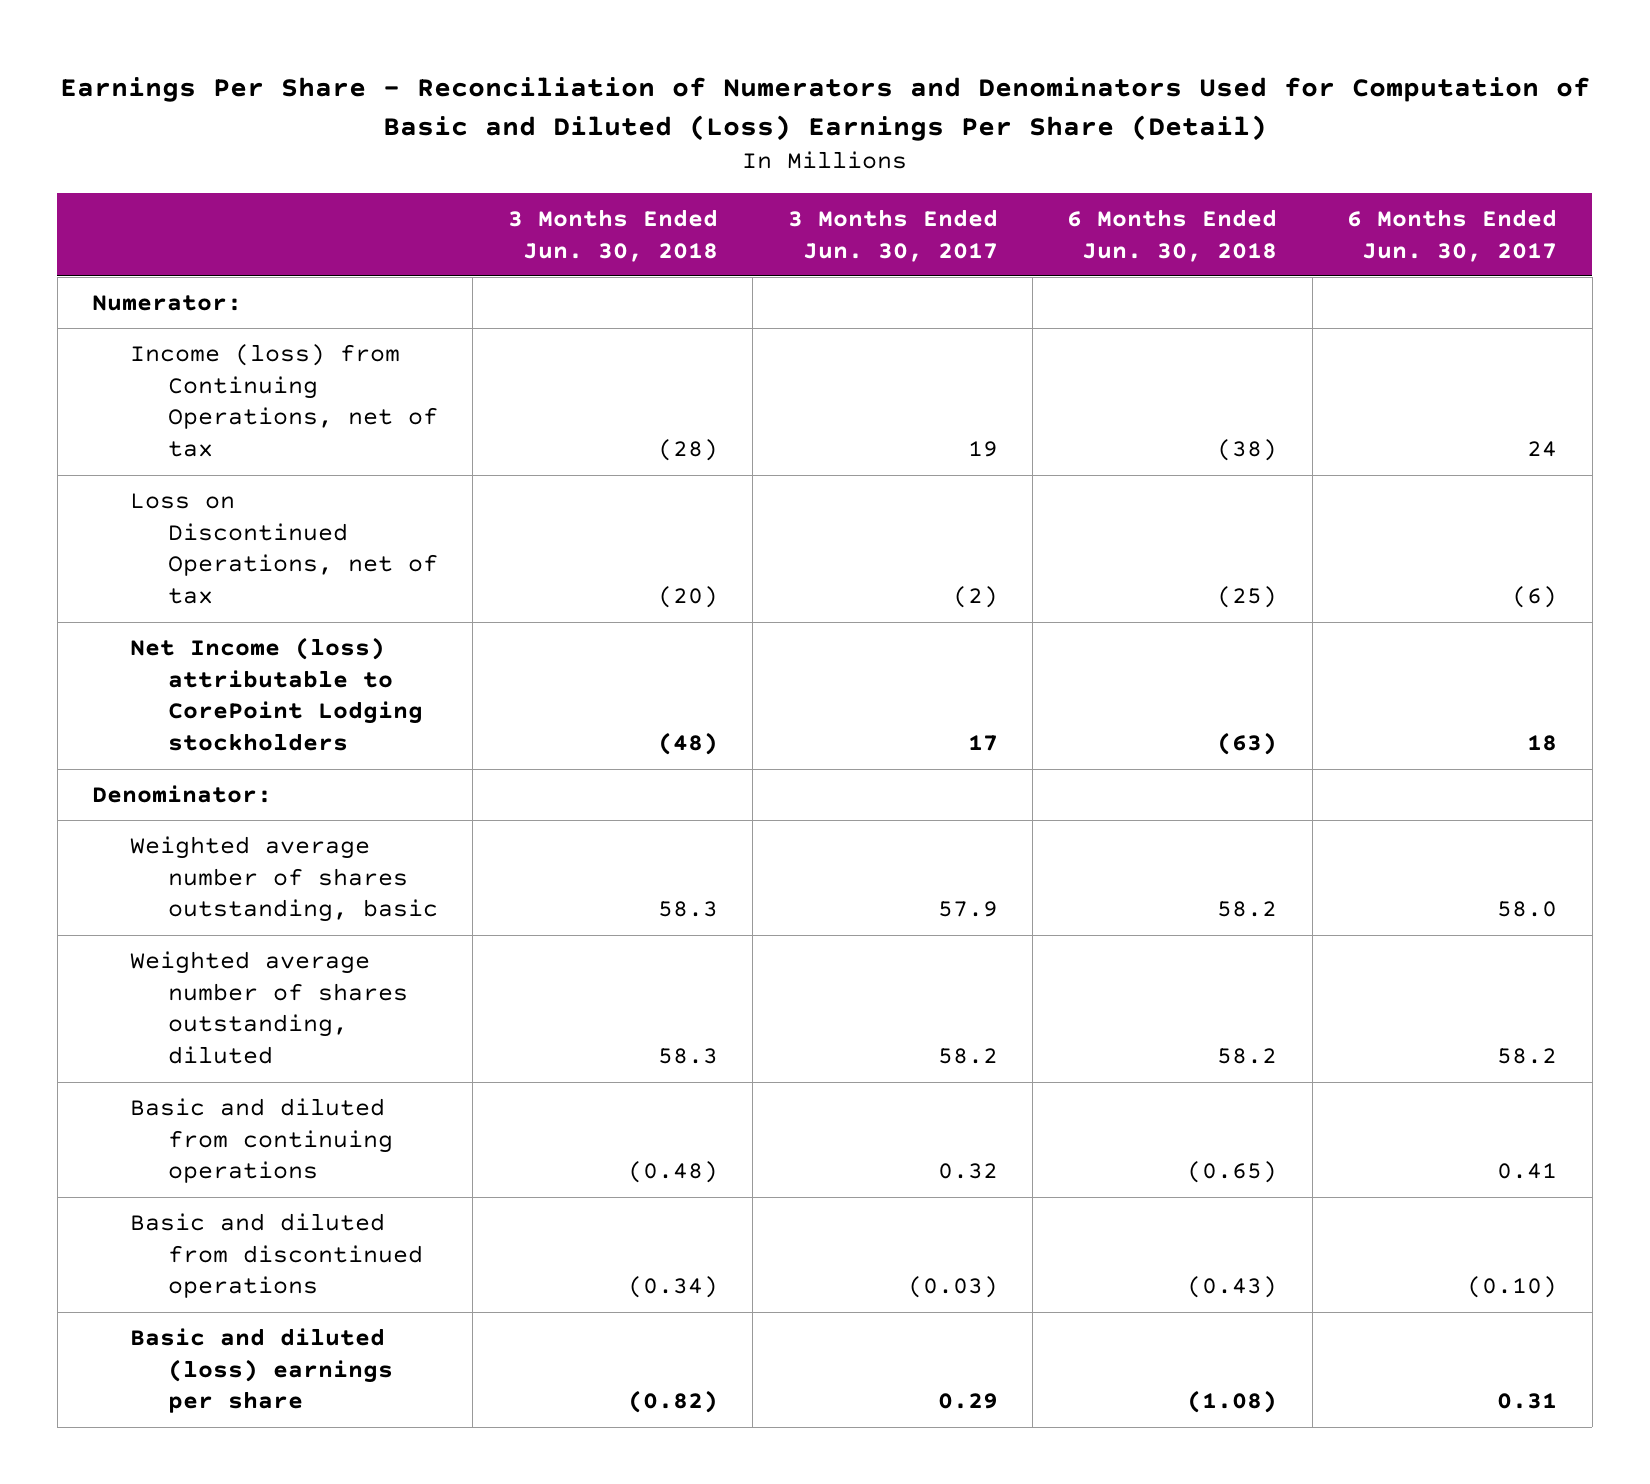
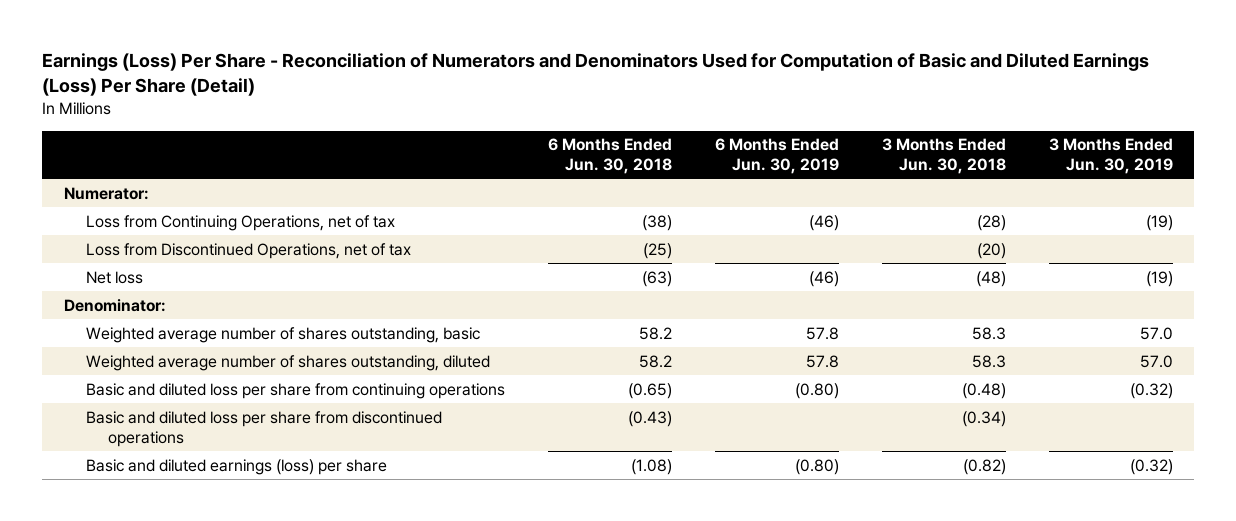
- Earnings Per Share - Reconciliation of Numerators and Denominators Used for Computation of Basic and Diluted (Loss) Earnings Per Share (Detail)
+ Earnings (Loss) Per Share - Reconciliation of Numerators and Denominators Used for Computation of Basic and Diluted Earnings (Loss) Per Share (Detail)
- | 3 Months Ended Jun. 30, 2018 | 3 Months Ended Jun. 30, 2017 | 6 Months Ended Jun. 30, 2018 | 6 Months Ended Jun. 30, 2017
+ | 6 Months Ended Jun. 30, 2018 | 6 Months Ended Jun. 30, 2019 | 3 Months Ended Jun. 30, 2018 | 3 Months Ended Jun. 30, 2019
- Income (loss) from Continuing Operations, net of tax | (28) | 19 | (38) | 24
- Loss on Discontinued Operations, net of tax | (20) | (2) | (25) | (6)
- Net Income (loss) attributable to CorePoint Lodging stockholders | (48) | 17 | (63) | 18
+ Loss from Continuing Operations, net of tax | (38) | (46) | (28) | (19)
+ Loss from Discontinued Operations, net of tax | (25) | | (20) |
+ Net loss | (63) | (46) | (48) | (19)
- Basic and diluted from continuing operations | (0.48) | 0.32 | (0.65) | 0.41
- Basic and diluted from discontinued operations | (0.34) | (0.03) | (0.43) | (0.10)
- Basic and diluted (loss) earnings per share | (0.82) | 0.29 | (1.08) | 0.31
+ Basic and diluted loss per share from continuing operations | (0.65) | (0.80) | (0.48) | (0.32)
+ Basic and diluted loss per share from discontinued operations | (0.43) | | (0.34) |
+ Basic and diluted earnings (loss) per share | (1.08) | (0.80) | (0.82) | (0.32)

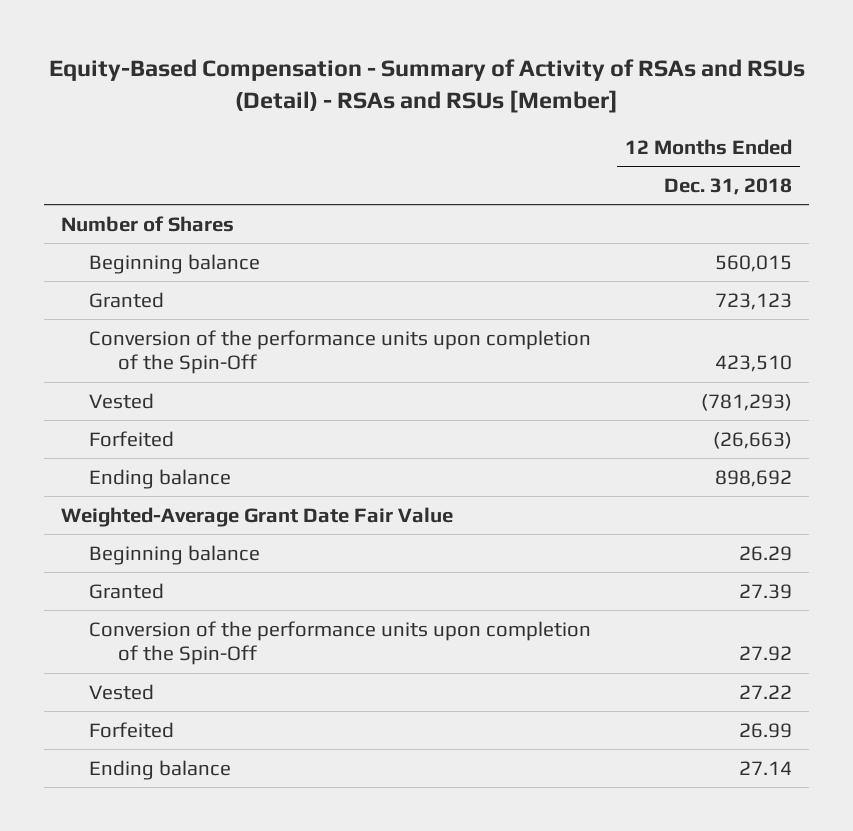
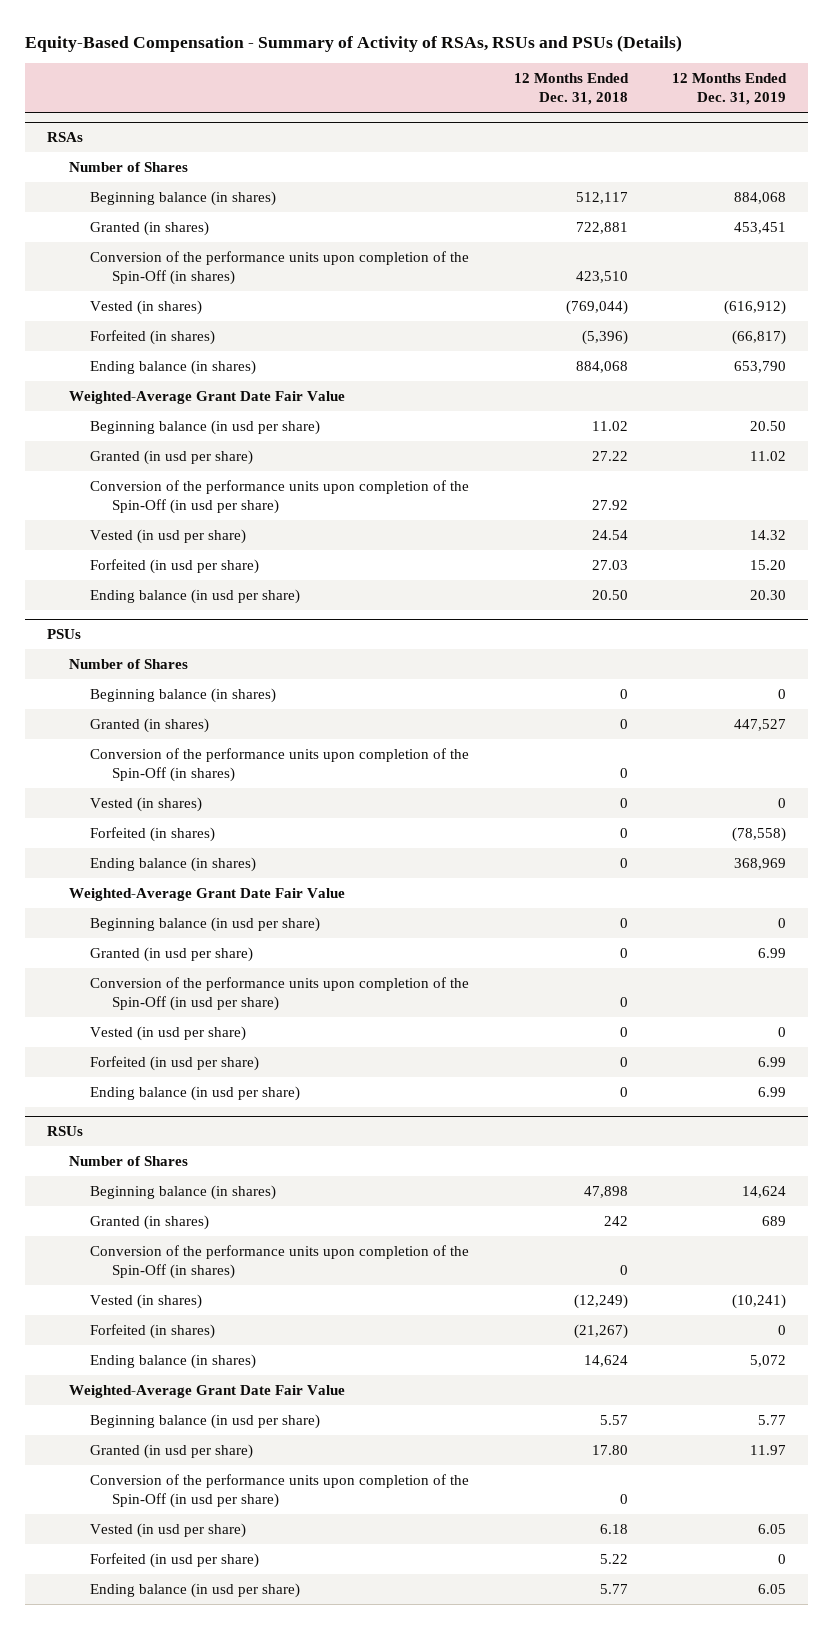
- Equity-Based Compensation - Summary of Activity of RSAs and RSUs (Detail) - RSAs and RSUs [Member]
+ Equity-Based Compensation - Summary of Activity of RSAs, RSUs and PSUs (Details)
- | 12 Months Ended Dec. 31, 2018
+ | 12 Months Ended Dec. 31, 2018 | 12 Months Ended Dec. 31, 2019
+ RSAs
- Beginning balance | 560,015
- Granted | 723,123
- Conversion of the performance units upon completion of the Spin-Off | 423,510
- Vested | (781,293)
- Forfeited | (26,663)
- Ending balance | 898,692
+ Beginning balance (in shares) | 512,117 | 884,068
+ Granted (in shares) | 722,881 | 453,451
+ Conversion of the performance units upon completion of the Spin-Off (in shares) | 423,510 |
+ Vested (in shares) | (769,044) | (616,912)
+ Forfeited (in shares) | (5,396) | (66,817)
+ Ending balance (in shares) | 884,068 | 653,790
- Beginning balance | 26.29
- Granted | 27.39
- Conversion of the performance units upon completion of the Spin-Off | 27.92
- Vested | 27.22
- Forfeited | 26.99
- Ending balance | 27.14
+ Beginning balance (in usd per share) | 11.02 | 20.50
+ Granted (in usd per share) | 27.22 | 11.02
+ Conversion of the performance units upon completion of the Spin-Off (in usd per share) | 27.92 |
+ Vested (in usd per share) | 24.54 | 14.32
+ Forfeited (in usd per share) | 27.03 | 15.20
+ Ending balance (in usd per share) | 20.50 | 20.30
+ PSUs
+ Number of Shares
+ Beginning balance (in shares) | 0 | 0
+ Granted (in shares) | 0 | 447,527
+ Conversion of the performance units upon completion of the Spin-Off (in shares) | 0 |
+ Vested (in shares) | 0 | 0
+ Forfeited (in shares) | 0 | (78,558)
+ Ending balance (in shares) | 0 | 368,969
+ Weighted-Average Grant Date Fair Value
+ Beginning balance (in usd per share) | 0 | 0
+ Granted (in usd per share) | 0 | 6.99
+ Conversion of the performance units upon completion of the Spin-Off (in usd per share) | 0 |
+ Vested (in usd per share) | 0 | 0
+ Forfeited (in usd per share) | 0 | 6.99
+ Ending balance (in usd per share) | 0 | 6.99
+ RSUs
+ Number of Shares
+ Beginning balance (in shares) | 47,898 | 14,624
+ Granted (in shares) | 242 | 689
+ Conversion of the performance units upon completion of the Spin-Off (in shares) | 0 |
+ Vested (in shares) | (12,249) | (10,241)
+ Forfeited (in shares) | (21,267) | 0
+ Ending balance (in shares) | 14,624 | 5,072
+ Weighted-Average Grant Date Fair Value
+ Beginning balance (in usd per share) | 5.57 | 5.77
+ Granted (in usd per share) | 17.80 | 11.97
+ Conversion of the performance units upon completion of the Spin-Off (in usd per share) | 0 |
+ Vested (in usd per share) | 6.18 | 6.05
+ Forfeited (in usd per share) | 5.22 | 0
+ Ending balance (in usd per share) | 5.77 | 6.05

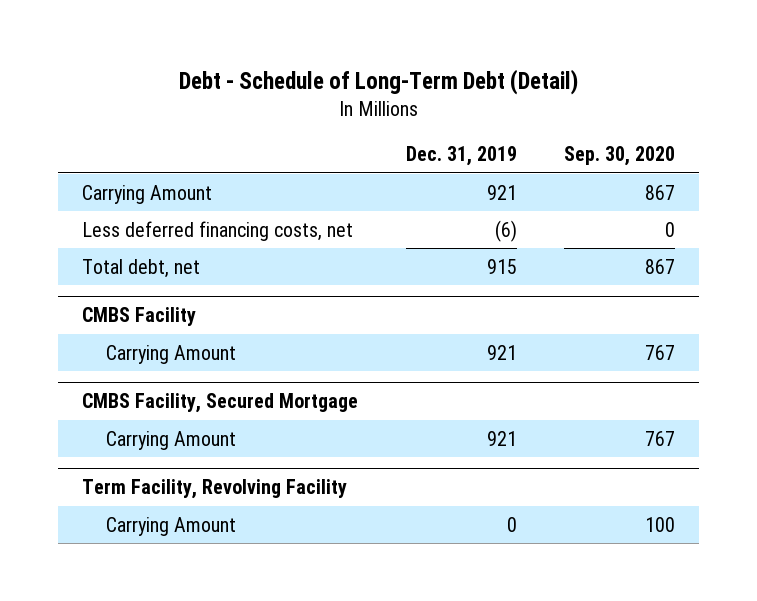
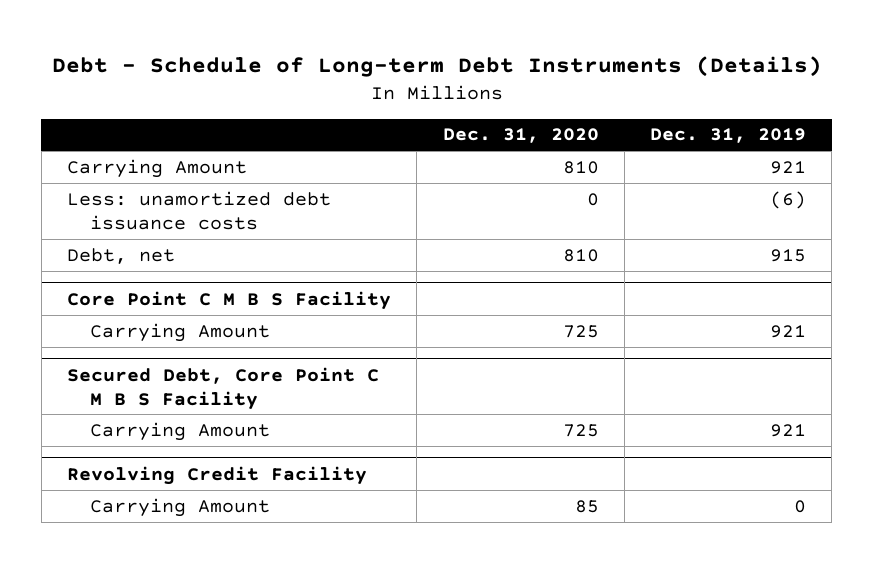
- Debt - Schedule of Long-Term Debt (Detail)
+ Debt - Schedule of Long-term Debt Instruments (Details)
- | Dec. 31, 2019 | Sep. 30, 2020
+ | Dec. 31, 2020 | Dec. 31, 2019
- Less deferred financing costs, net | (6) | 0
- Total debt, net | 915 | 867
- CMBS Facility
+ Less: unamortized debt issuance costs | 0 | (6)
+ Debt, net | 810 | 915
+ Core Point C M B S Facility
- CMBS Facility, Secured Mortgage
+ Secured Debt, Core Point C M B S Facility
- Term Facility, Revolving Facility
+ Revolving Credit Facility

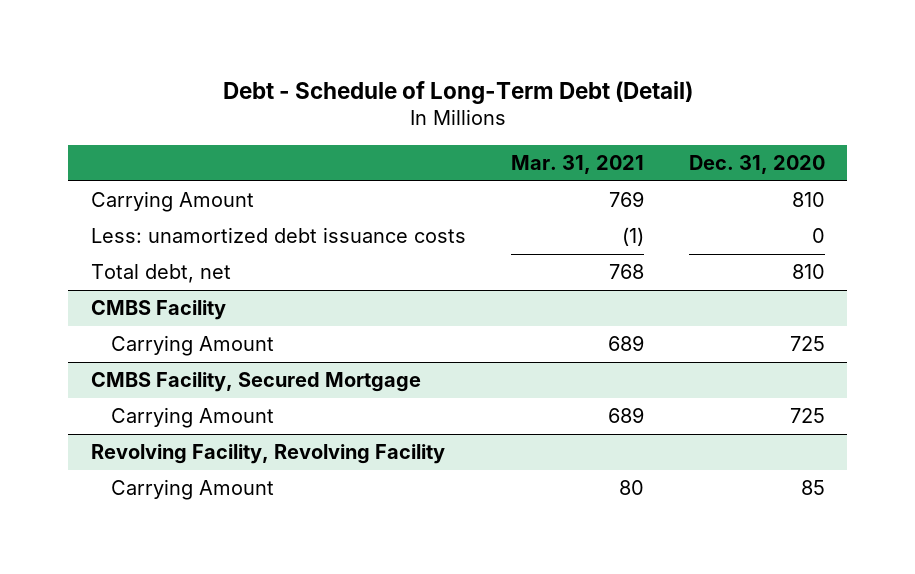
- Debt - Schedule of Long-term Debt Instruments (Details)
+ Debt - Schedule of Long-Term Debt (Detail)
- | Dec. 31, 2020 | Dec. 31, 2019
+ | Mar. 31, 2021 | Dec. 31, 2020
- Debt, net | 810 | 915
- Core Point C M B S Facility
+ Total debt, net | 768 | 810
+ CMBS Facility
- Secured Debt, Core Point C M B S Facility
+ CMBS Facility, Secured Mortgage
- Revolving Credit Facility
+ Revolving Facility, Revolving Facility

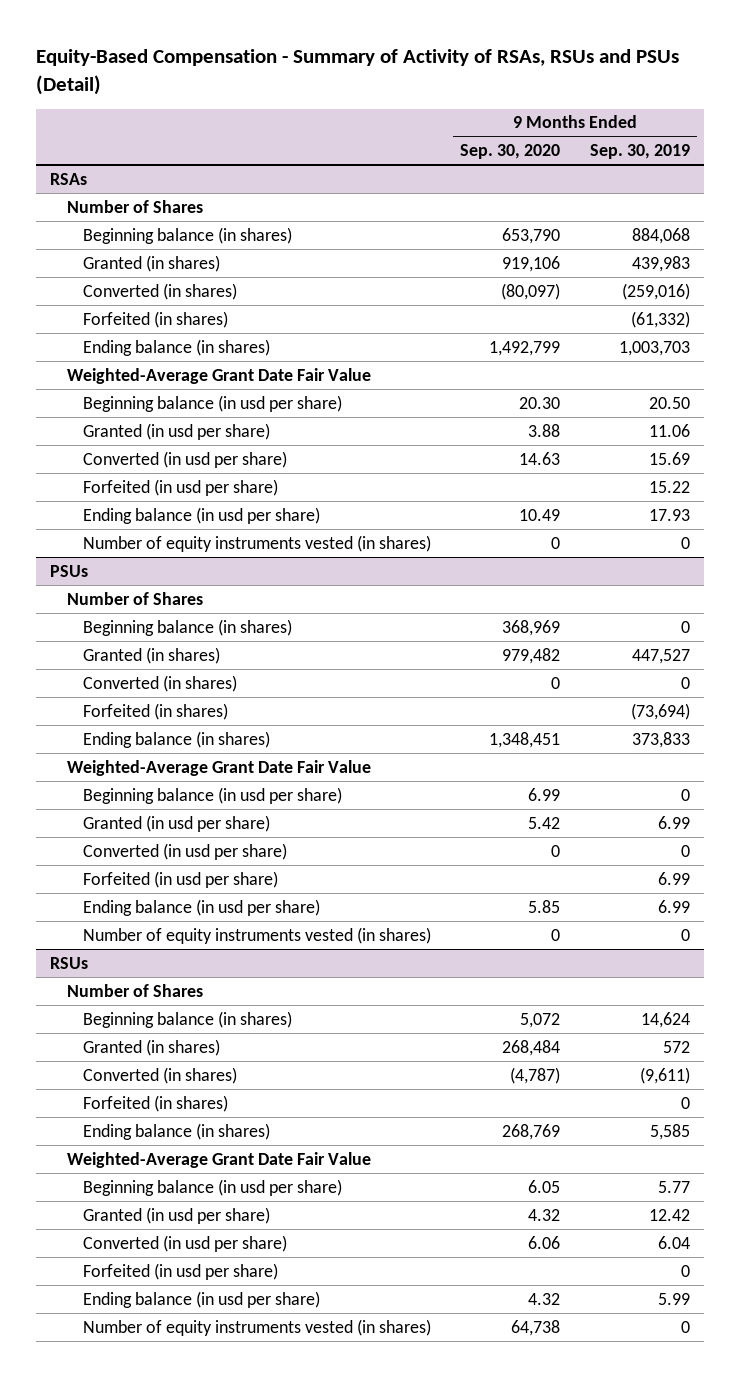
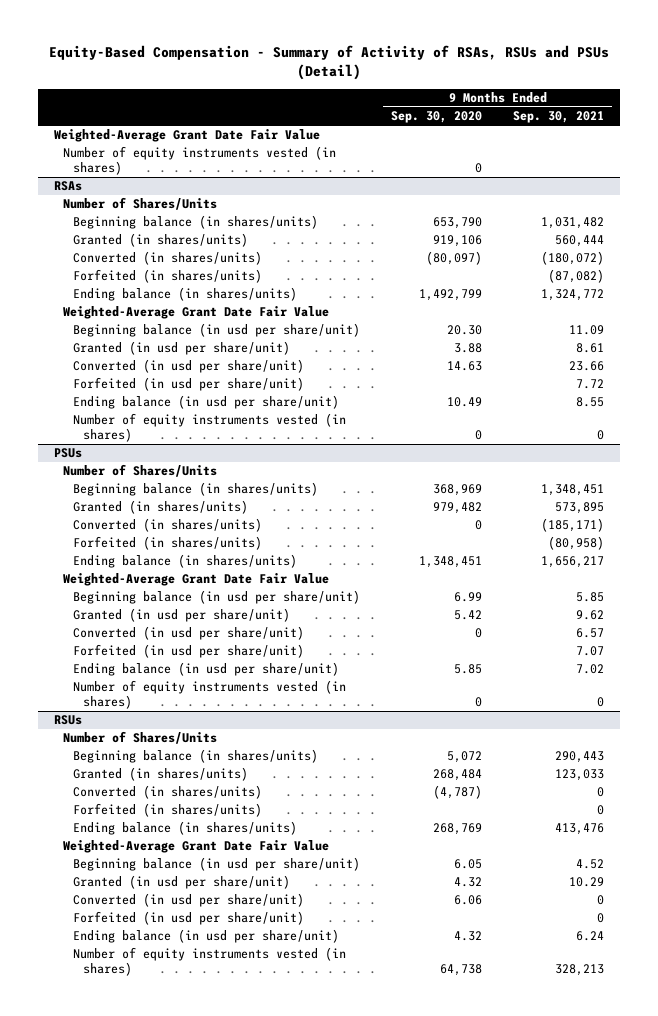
- | 9 Months Ended Sep. 30, 2020 | 9 Months Ended Sep. 30, 2019
+ | 9 Months Ended Sep. 30, 2020 | 9 Months Ended Sep. 30, 2021
+ Weighted-Average Grant Date Fair Value
+ Number of equity instruments vested (in shares) | 0 |
@ RSAs
- Number of Shares
- Beginning balance (in shares) | 653,790 | 884,068
- Granted (in shares) | 919,106 | 439,983
- Converted (in shares) | (80,097) | (259,016)
- Forfeited (in shares) | | (61,332)
- Ending balance (in shares) | 1,492,799 | 1,003,703
+ Number of Shares/Units
+ Beginning balance (in shares/units) | 653,790 | 1,031,482
+ Granted (in shares/units) | 919,106 | 560,444
+ Converted (in shares/units) | (80,097) | (180,072)
+ Forfeited (in shares/units) | | (87,082)
+ Ending balance (in shares/units) | 1,492,799 | 1,324,772
- Beginning balance (in usd per share) | 20.30 | 20.50
- Granted (in usd per share) | 3.88 | 11.06
- Converted (in usd per share) | 14.63 | 15.69
- Forfeited (in usd per share) | | 15.22
- Ending balance (in usd per share) | 10.49 | 17.93
+ Beginning balance (in usd per share/unit) | 20.30 | 11.09
+ Granted (in usd per share/unit) | 3.88 | 8.61
+ Converted (in usd per share/unit) | 14.63 | 23.66
+ Forfeited (in usd per share/unit) | | 7.72
+ Ending balance (in usd per share/unit) | 10.49 | 8.55
@ PSUs
- Number of Shares
- Beginning balance (in shares) | 368,969 | 0
- Granted (in shares) | 979,482 | 447,527
- Converted (in shares) | 0 | 0
- Forfeited (in shares) | | (73,694)
- Ending balance (in shares) | 1,348,451 | 373,833
+ Number of Shares/Units
+ Beginning balance (in shares/units) | 368,969 | 1,348,451
+ Granted (in shares/units) | 979,482 | 573,895
+ Converted (in shares/units) | 0 | (185,171)
+ Forfeited (in shares/units) | | (80,958)
+ Ending balance (in shares/units) | 1,348,451 | 1,656,217
- Beginning balance (in usd per share) | 6.99 | 0
- Granted (in usd per share) | 5.42 | 6.99
- Converted (in usd per share) | 0 | 0
- Forfeited (in usd per share) | | 6.99
- Ending balance (in usd per share) | 5.85 | 6.99
+ Beginning balance (in usd per share/unit) | 6.99 | 5.85
+ Granted (in usd per share/unit) | 5.42 | 9.62
+ Converted (in usd per share/unit) | 0 | 6.57
+ Forfeited (in usd per share/unit) | | 7.07
+ Ending balance (in usd per share/unit) | 5.85 | 7.02
@ RSUs
- Number of Shares
- Beginning balance (in shares) | 5,072 | 14,624
- Granted (in shares) | 268,484 | 572
- Converted (in shares) | (4,787) | (9,611)
- Forfeited (in shares) | | 0
- Ending balance (in shares) | 268,769 | 5,585
+ Number of Shares/Units
+ Beginning balance (in shares/units) | 5,072 | 290,443
+ Granted (in shares/units) | 268,484 | 123,033
+ Converted (in shares/units) | (4,787) | 0
+ Forfeited (in shares/units) | | 0
+ Ending balance (in shares/units) | 268,769 | 413,476
- Beginning balance (in usd per share) | 6.05 | 5.77
- Granted (in usd per share) | 4.32 | 12.42
- Converted (in usd per share) | 6.06 | 6.04
- Forfeited (in usd per share) | | 0
- Ending balance (in usd per share) | 4.32 | 5.99
+ Beginning balance (in usd per share/unit) | 6.05 | 4.52
+ Granted (in usd per share/unit) | 4.32 | 10.29
+ Converted (in usd per share/unit) | 6.06 | 0
+ Forfeited (in usd per share/unit) | | 0
+ Ending balance (in usd per share/unit) | 4.32 | 6.24

